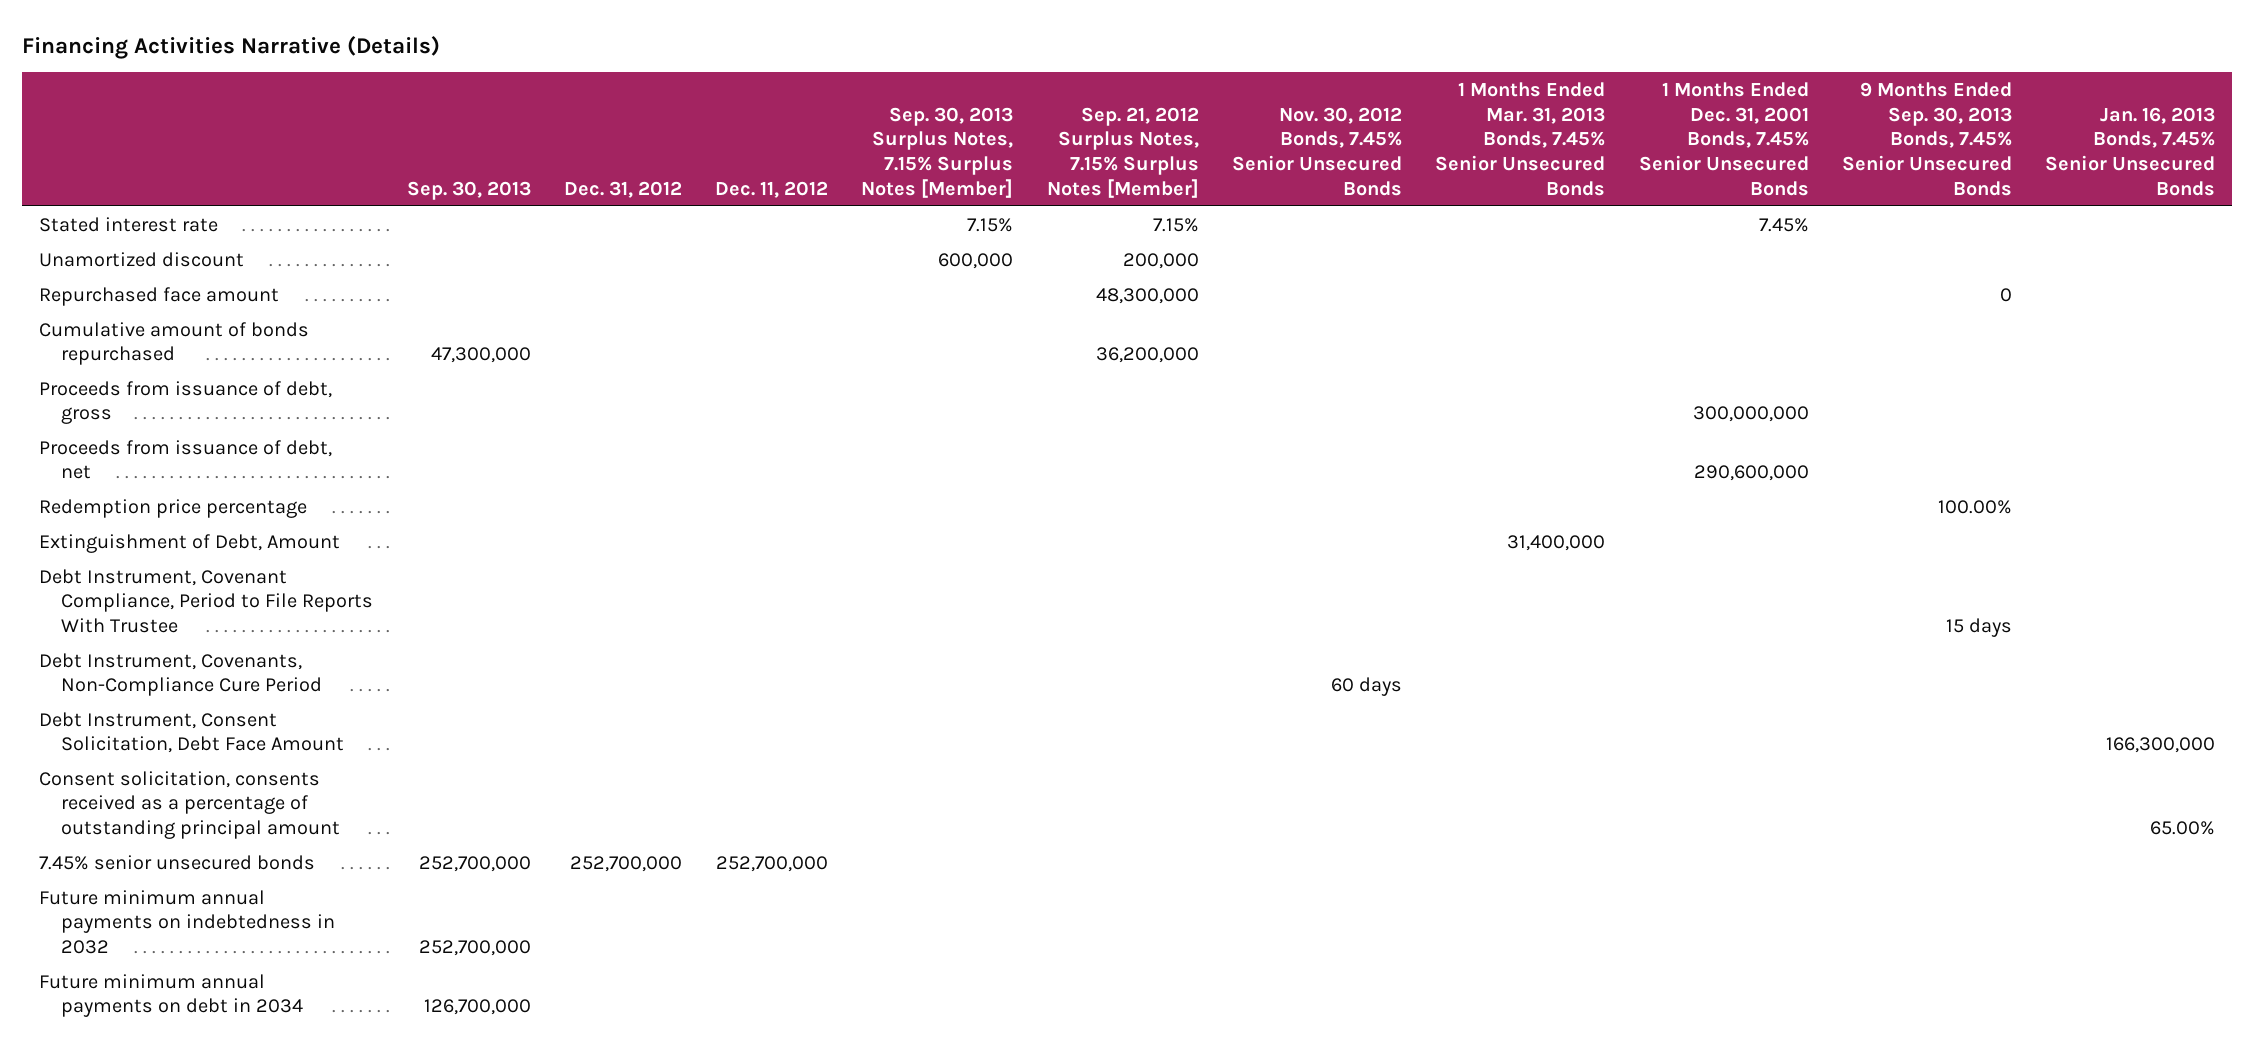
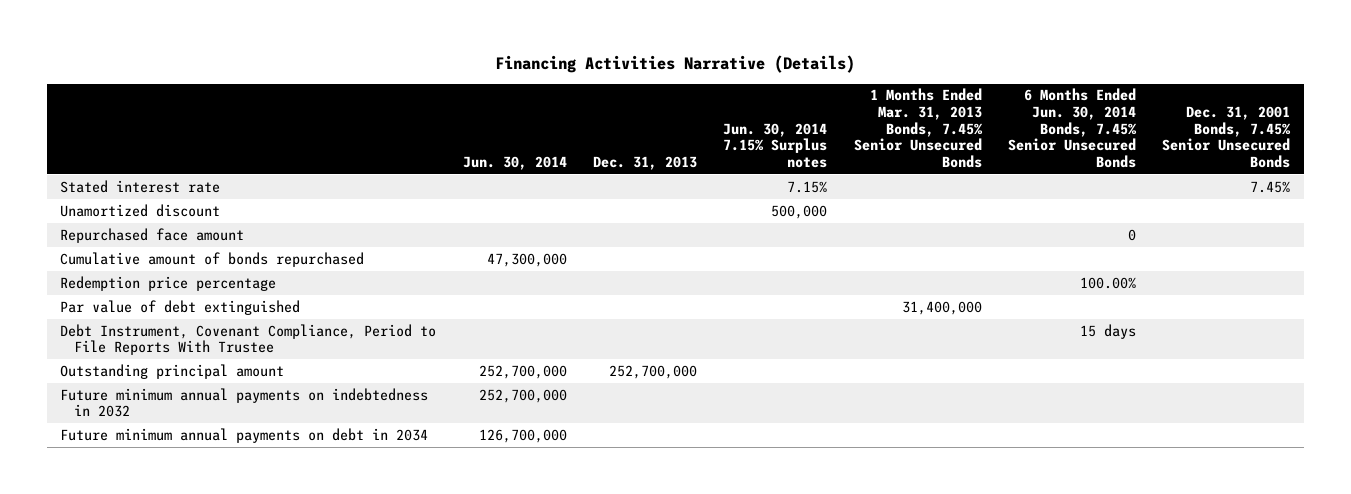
- | Sep. 30, 2013 | Dec. 31, 2012 | Dec. 11, 2012 | Sep. 30, 2013 Surplus Notes, 7.15% Surplus Notes [Member] | Sep. 21, 2012 Surplus Notes, 7.15% Surplus Notes [Member] | Nov. 30, 2012 Bonds, 7.45% Senior Unsecured Bonds | 1 Months Ended Mar. 31, 2013 Bonds, 7.45% Senior Unsecured Bonds | 1 Months Ended Dec. 31, 2001 Bonds, 7.45% Senior Unsecured Bonds | 9 Months Ended Sep. 30, 2013 Bonds, 7.45% Senior Unsecured Bonds | Jan. 16, 2013 Bonds, 7.45% Senior Unsecured Bonds
+ | Jun. 30, 2014 | Dec. 31, 2013 | Jun. 30, 2014 7.15% Surplus notes | 1 Months Ended Mar. 31, 2013 Bonds, 7.45% Senior Unsecured Bonds | 6 Months Ended Jun. 30, 2014 Bonds, 7.45% Senior Unsecured Bonds | Dec. 31, 2001 Bonds, 7.45% Senior Unsecured Bonds
- Proceeds from issuance of debt, gross | | | | | | | | 300,000,000 | |
- Proceeds from issuance of debt, net | | | | | | | | 290,600,000 | |
- Extinguishment of Debt, Amount | | | | | | | 31,400,000 | | |
+ Par value of debt extinguished | | | | 31,400,000 | |
- Debt Instrument, Covenants, Non-Compliance Cure Period | | | | | | 60 days | | | |
- Debt Instrument, Consent Solicitation, Debt Face Amount | | | | | | | | | | 166,300,000
- Consent solicitation, consents received as a percentage of outstanding principal amount | | | | | | | | | | 65.00%
- 7.45% senior unsecured bonds | 252,700,000 | 252,700,000 | 252,700,000 | | | | | | |
+ Outstanding principal amount | 252,700,000 | 252,700,000 | | | |

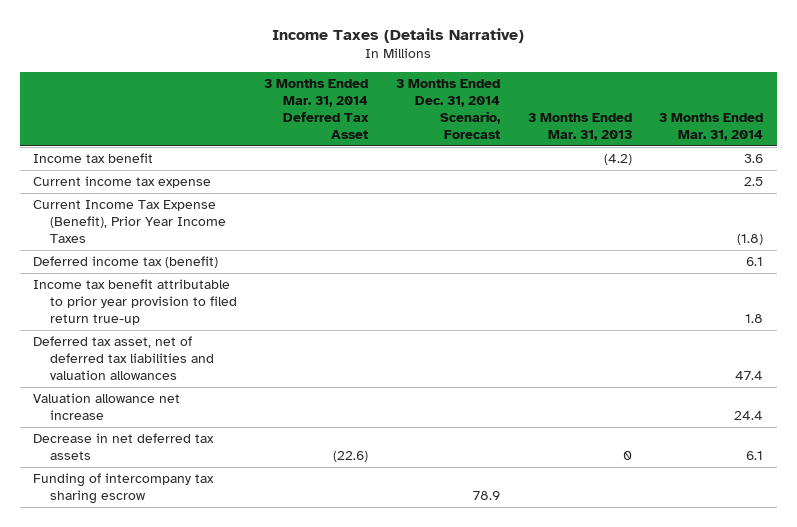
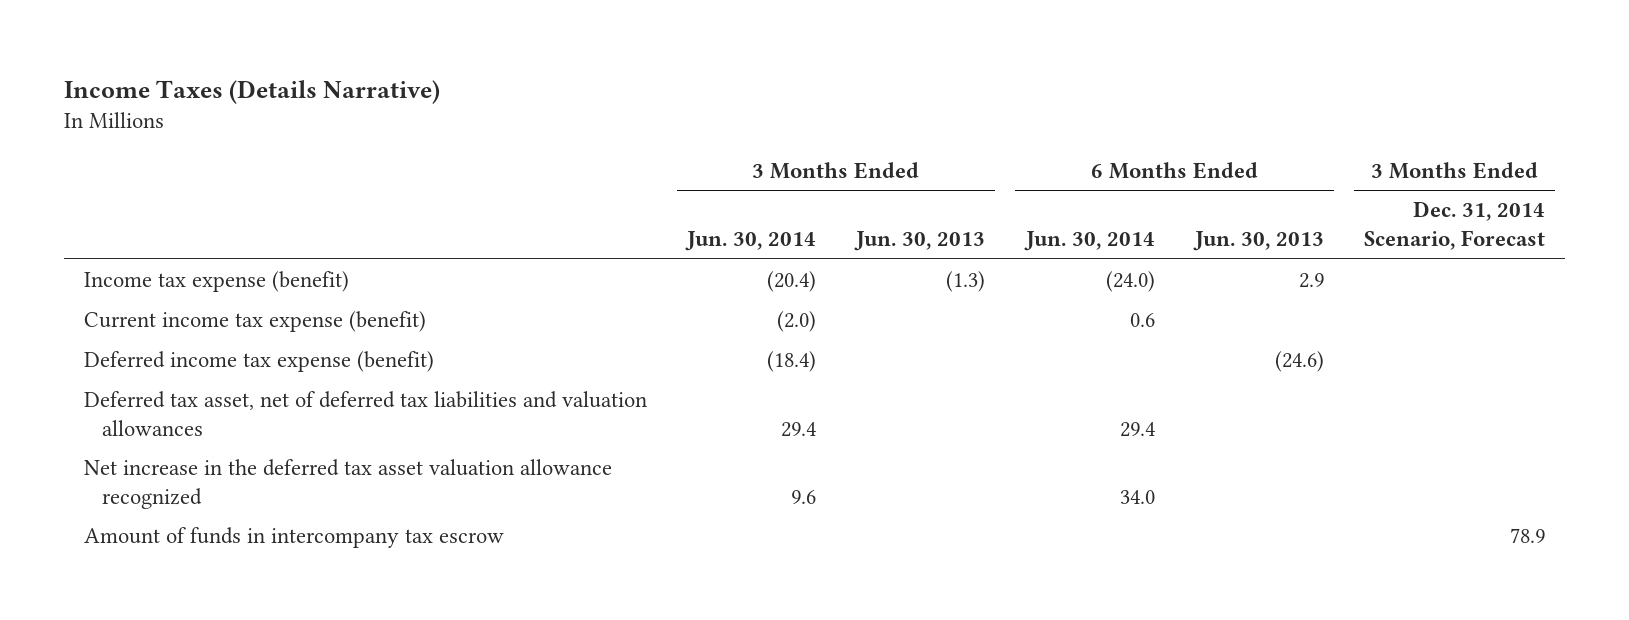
- | 3 Months Ended Mar. 31, 2014 Deferred Tax Asset | 3 Months Ended Dec. 31, 2014 Scenario, Forecast | 3 Months Ended Mar. 31, 2013 | 3 Months Ended Mar. 31, 2014
+ | 3 Months Ended Jun. 30, 2014 | 3 Months Ended Jun. 30, 2013 | 6 Months Ended Jun. 30, 2014 | 6 Months Ended Jun. 30, 2013 | 3 Months Ended Dec. 31, 2014 Scenario, Forecast
- Income tax benefit | | | (4.2) | 3.6
- Current income tax expense | | | | 2.5
- Current Income Tax Expense (Benefit), Prior Year Income Taxes | | | | (1.8)
- Deferred income tax (benefit) | | | | 6.1
- Income tax benefit attributable to prior year provision to filed return true-up | | | | 1.8
+ Income tax expense (benefit) | (20.4) | (1.3) | (24.0) | 2.9 |
+ Current income tax expense (benefit) | (2.0) | | 0.6 | |
+ Deferred income tax expense (benefit) | (18.4) | | | (24.6) |
- Valuation allowance net increase | | | | 24.4
- Decrease in net deferred tax assets | (22.6) | | 0 | 6.1
- Funding of intercompany tax sharing escrow | | 78.9 | |
+ Net increase in the deferred tax asset valuation allowance recognized | 9.6 | | 34.0 | |
+ Amount of funds in intercompany tax escrow | | | | | 78.9

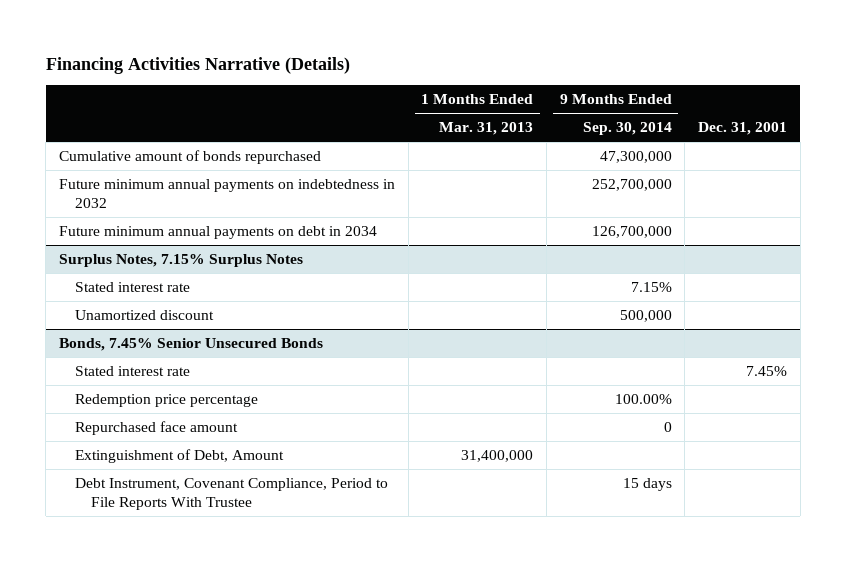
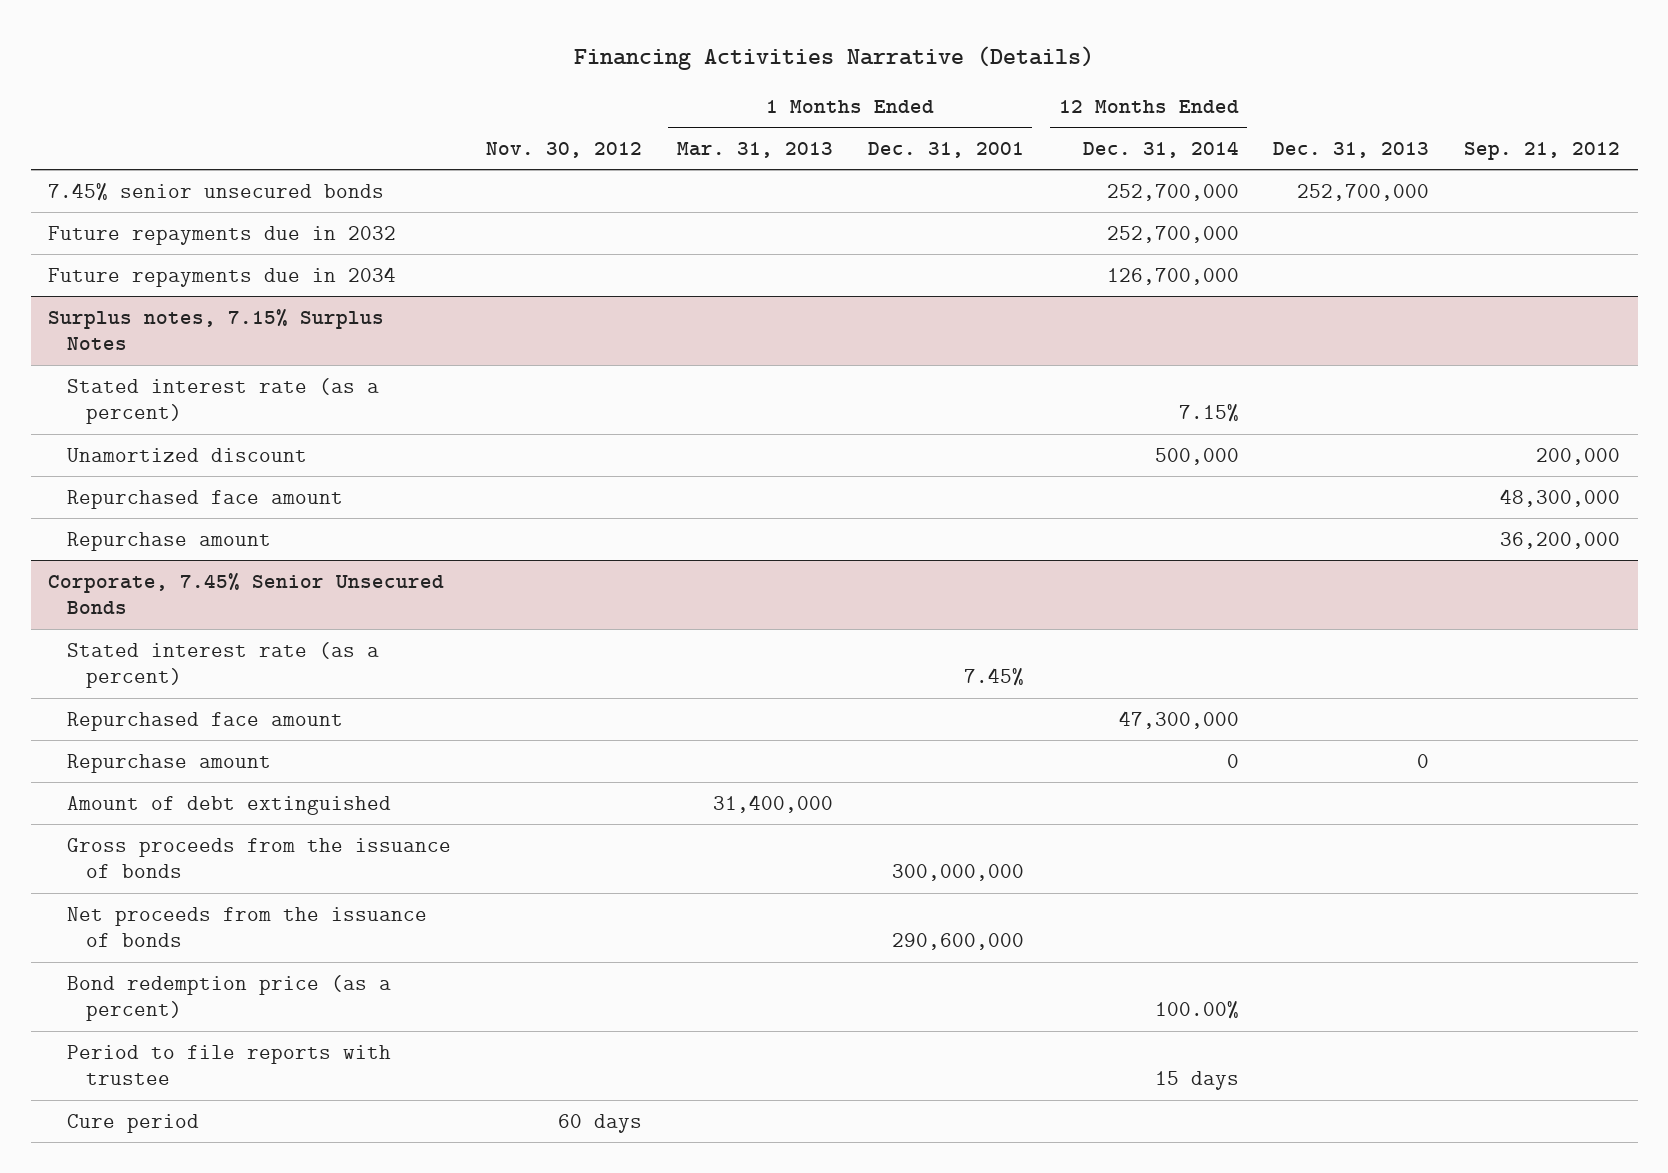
- | 1 Months Ended Mar. 31, 2013 | 9 Months Ended Sep. 30, 2014 | Dec. 31, 2001
+ | Nov. 30, 2012 | 1 Months Ended Mar. 31, 2013 | 1 Months Ended Dec. 31, 2001 | 12 Months Ended Dec. 31, 2014 | Dec. 31, 2013 | Sep. 21, 2012
- Cumulative amount of bonds repurchased | | 47,300,000 |
- Future minimum annual payments on indebtedness in 2032 | | 252,700,000 |
- Future minimum annual payments on debt in 2034 | | 126,700,000 |
- Surplus Notes, 7.15% Surplus Notes
- Stated interest rate | | 7.15% |
+ 7.45% senior unsecured bonds | | | | 252,700,000 | 252,700,000 |
+ Future repayments due in 2032 | | | | 252,700,000 | |
+ Future repayments due in 2034 | | | | 126,700,000 | |
+ Surplus notes, 7.15% Surplus Notes
+ Stated interest rate (as a percent) | | | | 7.15% | |
- Bonds, 7.45% Senior Unsecured Bonds
- Stated interest rate | | | 7.45%
- Redemption price percentage | | 100.00% |
+ Repurchased face amount | | | | | | 48,300,000
+ Repurchase amount | | | | | | 36,200,000
+ Corporate, 7.45% Senior Unsecured Bonds
+ Stated interest rate (as a percent) | | | 7.45% | | |
- Extinguishment of Debt, Amount | 31,400,000 | |
- Debt Instrument, Covenant Compliance, Period to File Reports With Trustee | | 15 days |
+ Repurchase amount | | | | 0 | 0 |
+ Amount of debt extinguished | | 31,400,000 | | | |
+ Gross proceeds from the issuance of bonds | | | 300,000,000 | | |
+ Net proceeds from the issuance of bonds | | | 290,600,000 | | |
+ Bond redemption price (as a percent) | | | | 100.00% | |
+ Period to file reports with trustee | | | | 15 days | |
+ Cure period | 60 days | | | | |

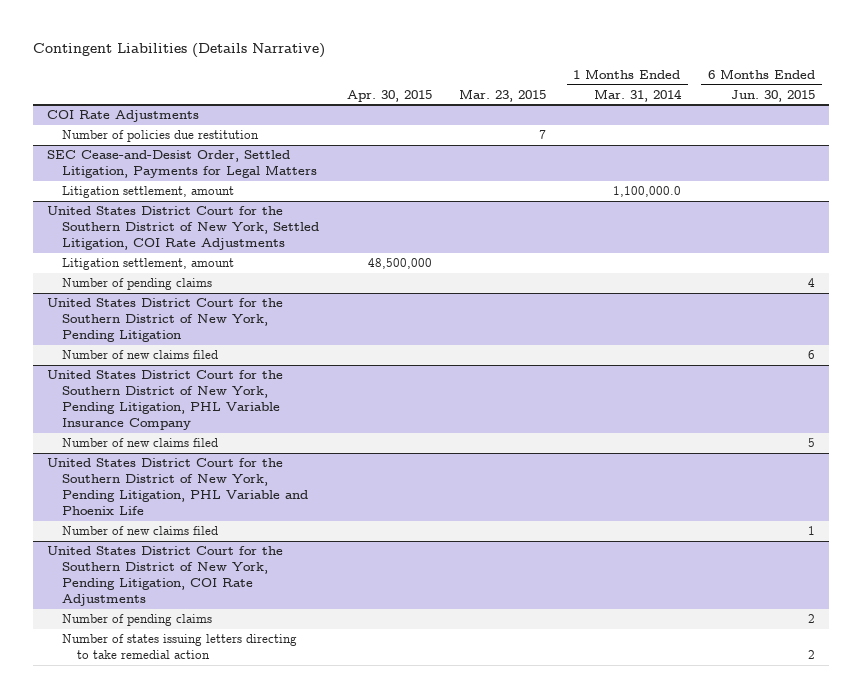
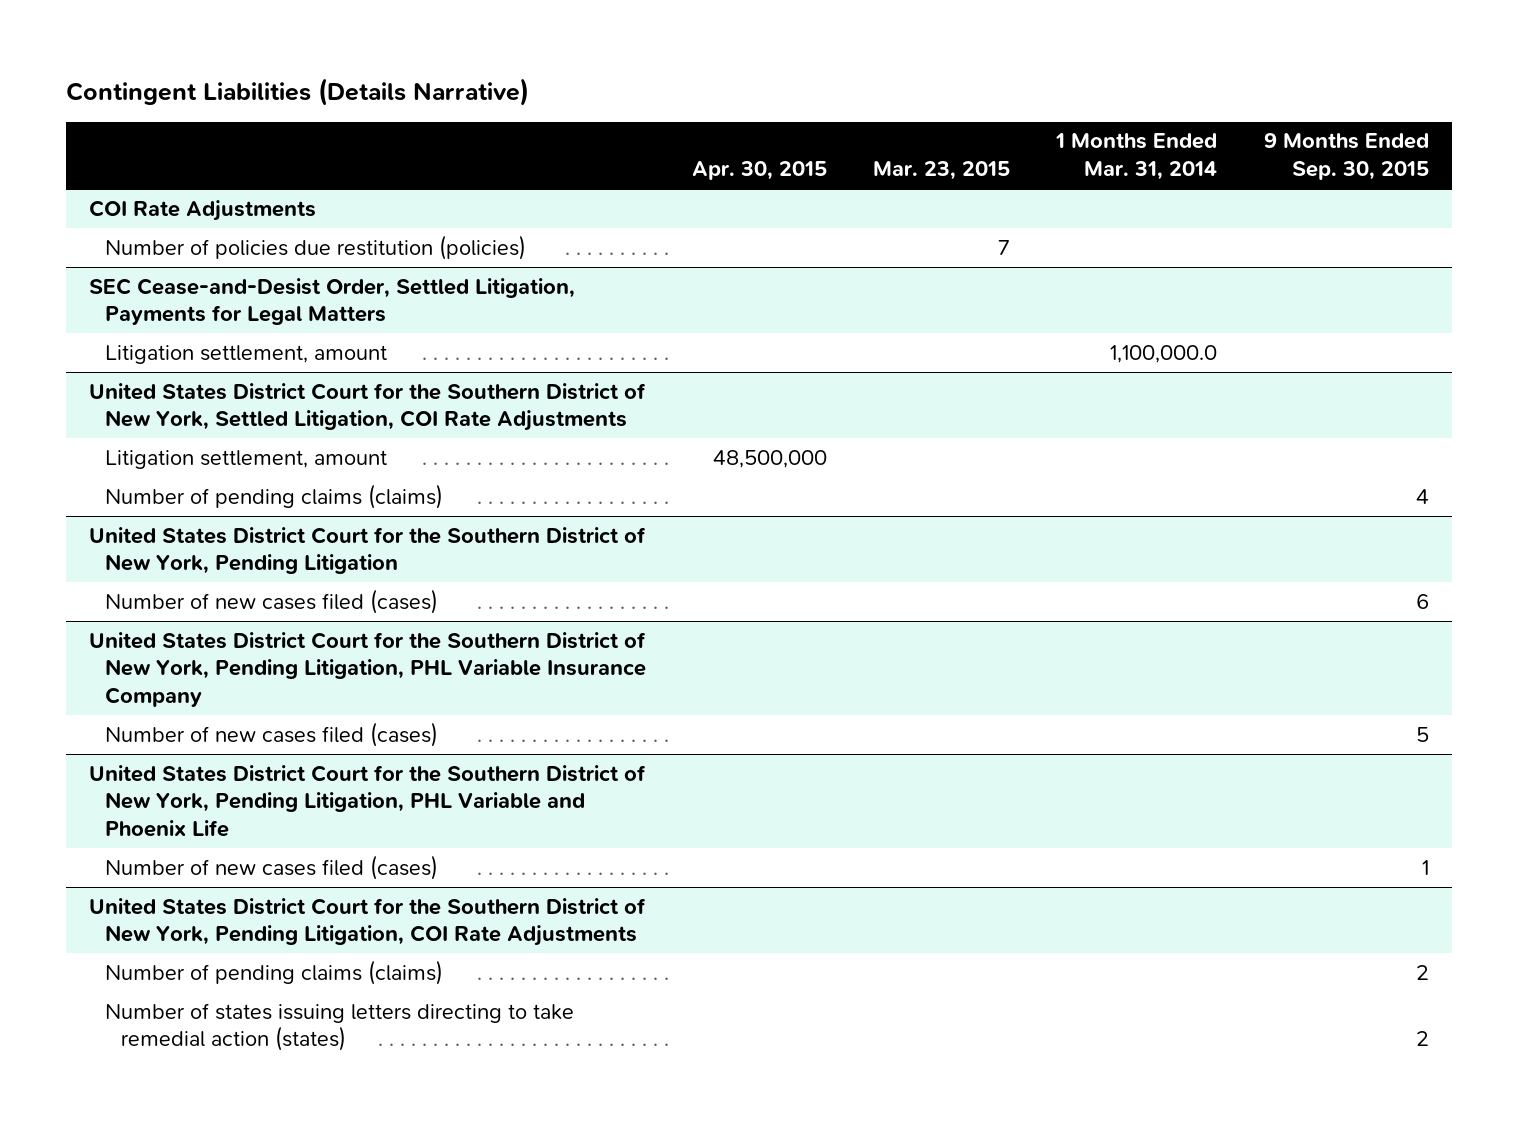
- | Apr. 30, 2015 | Mar. 23, 2015 | 1 Months Ended Mar. 31, 2014 | 6 Months Ended Jun. 30, 2015
+ | Apr. 30, 2015 | Mar. 23, 2015 | 1 Months Ended Mar. 31, 2014 | 9 Months Ended Sep. 30, 2015
@ COI Rate Adjustments
- Number of policies due restitution | | 7 | |
+ Number of policies due restitution (policies) | | 7 | |
@ United States District Court for the Southern District of New York, Settled Litigation, COI Rate Adjustments
- Number of pending claims | | | | 4
+ Number of pending claims (claims) | | | | 4
@ United States District Court for the Southern District of New York, Pending Litigation
- Number of new claims filed | | | | 6
+ Number of new cases filed (cases) | | | | 6
@ United States District Court for the Southern District of New York, Pending Litigation, PHL Variable Insurance Company
- Number of new claims filed | | | | 5
+ Number of new cases filed (cases) | | | | 5
@ United States District Court for the Southern District of New York, Pending Litigation, PHL Variable and Phoenix Life
- Number of new claims filed | | | | 1
+ Number of new cases filed (cases) | | | | 1
@ United States District Court for the Southern District of New York, Pending Litigation, COI Rate Adjustments
- Number of pending claims | | | | 2
- Number of states issuing letters directing to take remedial action | | | | 2
+ Number of pending claims (claims) | | | | 2
+ Number of states issuing letters directing to take remedial action (states) | | | | 2

